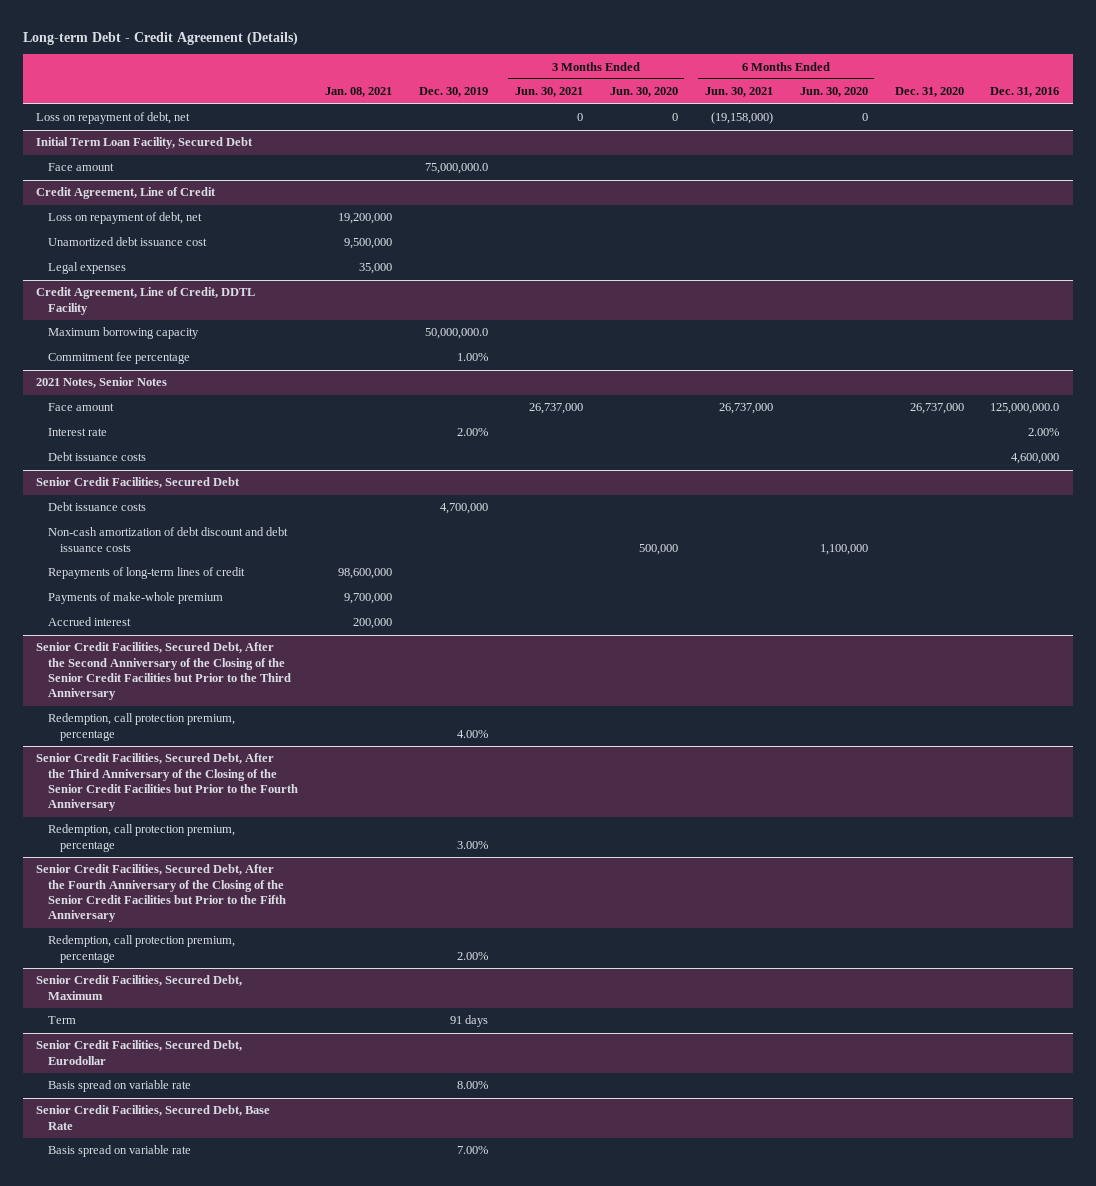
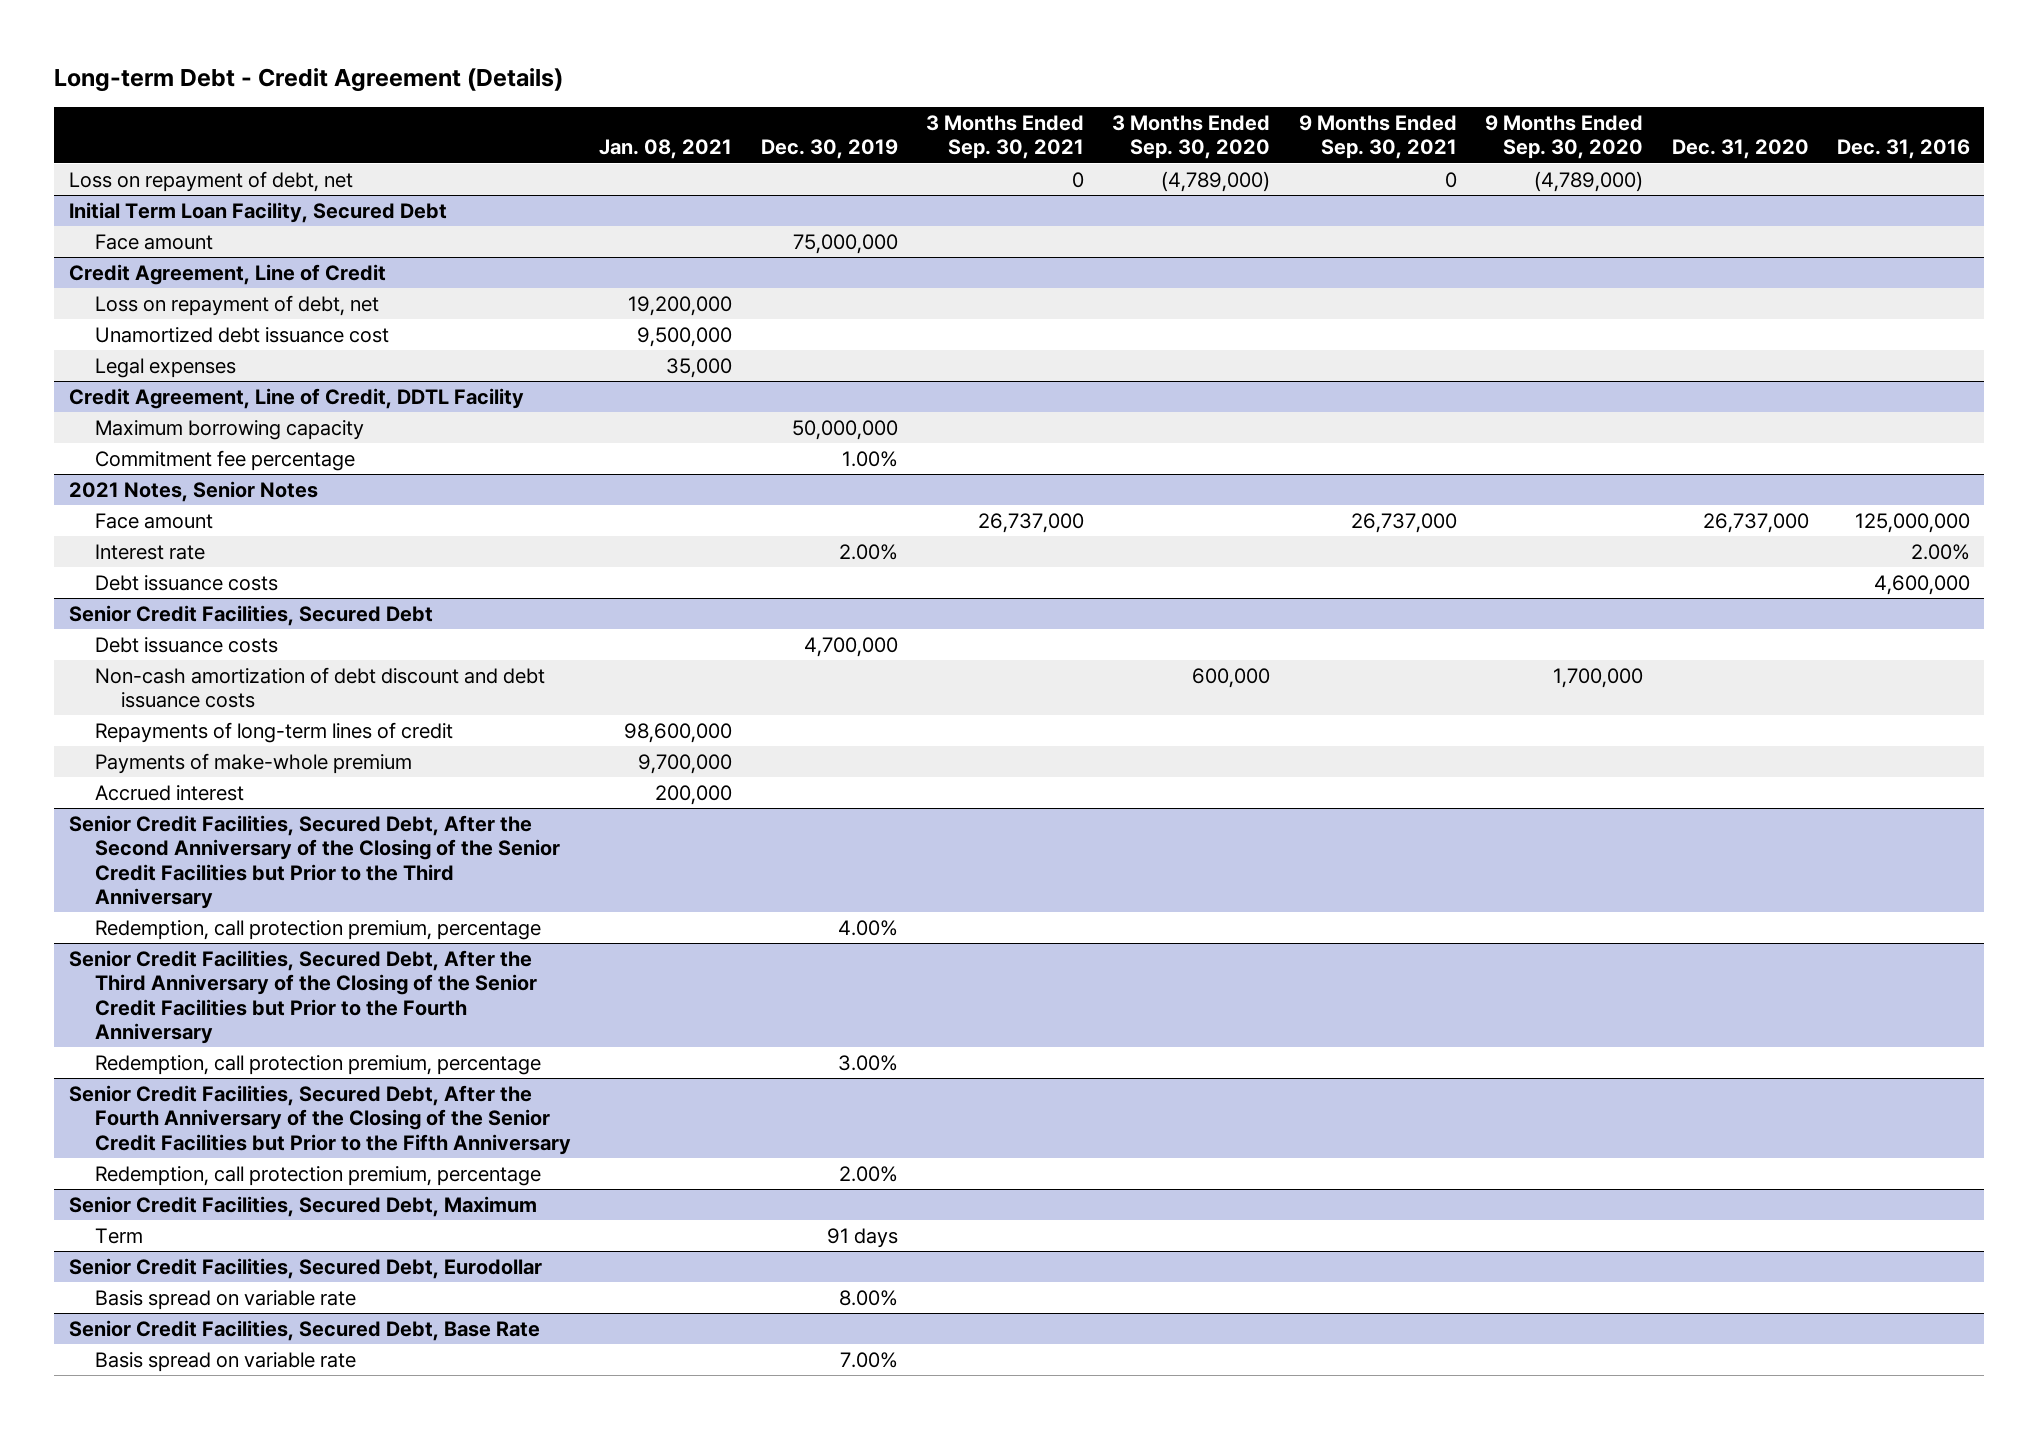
- | Jan. 08, 2021 | Dec. 30, 2019 | 3 Months Ended Jun. 30, 2021 | 3 Months Ended Jun. 30, 2020 | 6 Months Ended Jun. 30, 2021 | 6 Months Ended Jun. 30, 2020 | Dec. 31, 2020 | Dec. 31, 2016
+ | Jan. 08, 2021 | Dec. 30, 2019 | 3 Months Ended Sep. 30, 2021 | 3 Months Ended Sep. 30, 2020 | 9 Months Ended Sep. 30, 2021 | 9 Months Ended Sep. 30, 2020 | Dec. 31, 2020 | Dec. 31, 2016
@ Initial Term Loan Facility, Secured Debt
- Face amount | | 75,000,000.0 | | | | | |
+ Face amount | | 75,000,000 | | | | | |
@ Credit Agreement, Line of Credit, DDTL Facility
- Maximum borrowing capacity | | 50,000,000.0 | | | | | |
+ Maximum borrowing capacity | | 50,000,000 | | | | | |
@ 2021 Notes, Senior Notes
- Face amount | | | 26,737,000 | | 26,737,000 | | 26,737,000 | 125,000,000.0
+ Face amount | | | 26,737,000 | | 26,737,000 | | 26,737,000 | 125,000,000

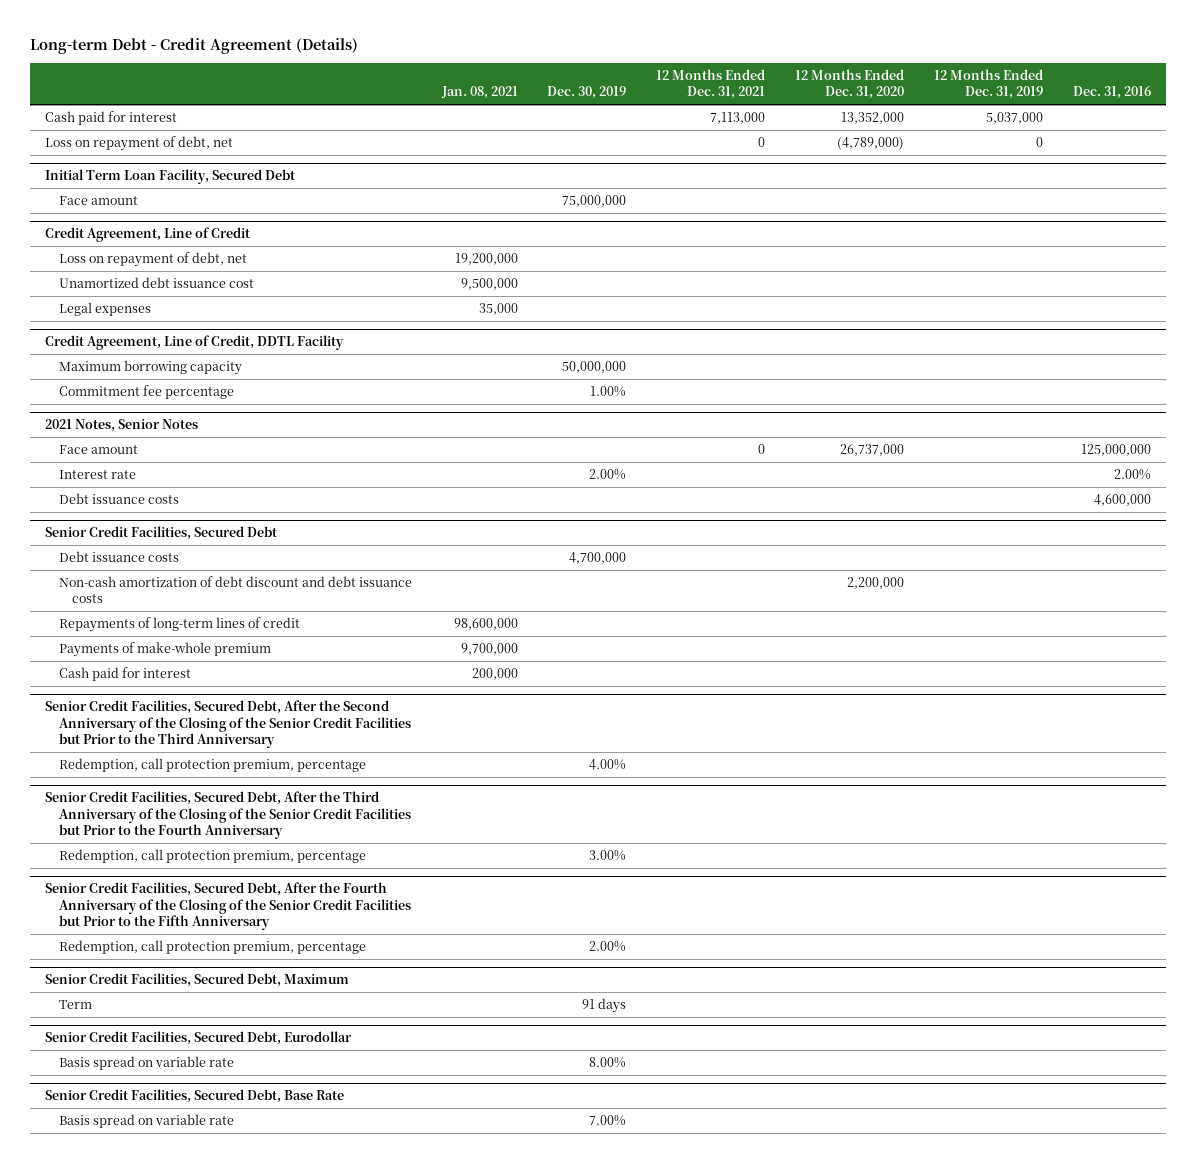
- | Jan. 08, 2021 | Dec. 30, 2019 | 3 Months Ended Sep. 30, 2021 | 3 Months Ended Sep. 30, 2020 | 9 Months Ended Sep. 30, 2021 | 9 Months Ended Sep. 30, 2020 | Dec. 31, 2020 | Dec. 31, 2016
+ | Jan. 08, 2021 | Dec. 30, 2019 | 12 Months Ended Dec. 31, 2021 | 12 Months Ended Dec. 31, 2020 | 12 Months Ended Dec. 31, 2019 | Dec. 31, 2016
+ Cash paid for interest | | | 7,113,000 | 13,352,000 | 5,037,000 |
@ Senior Credit Facilities, Secured Debt
- Accrued interest | 200,000 | | | | | | |
+ Cash paid for interest | 200,000 | | | | |

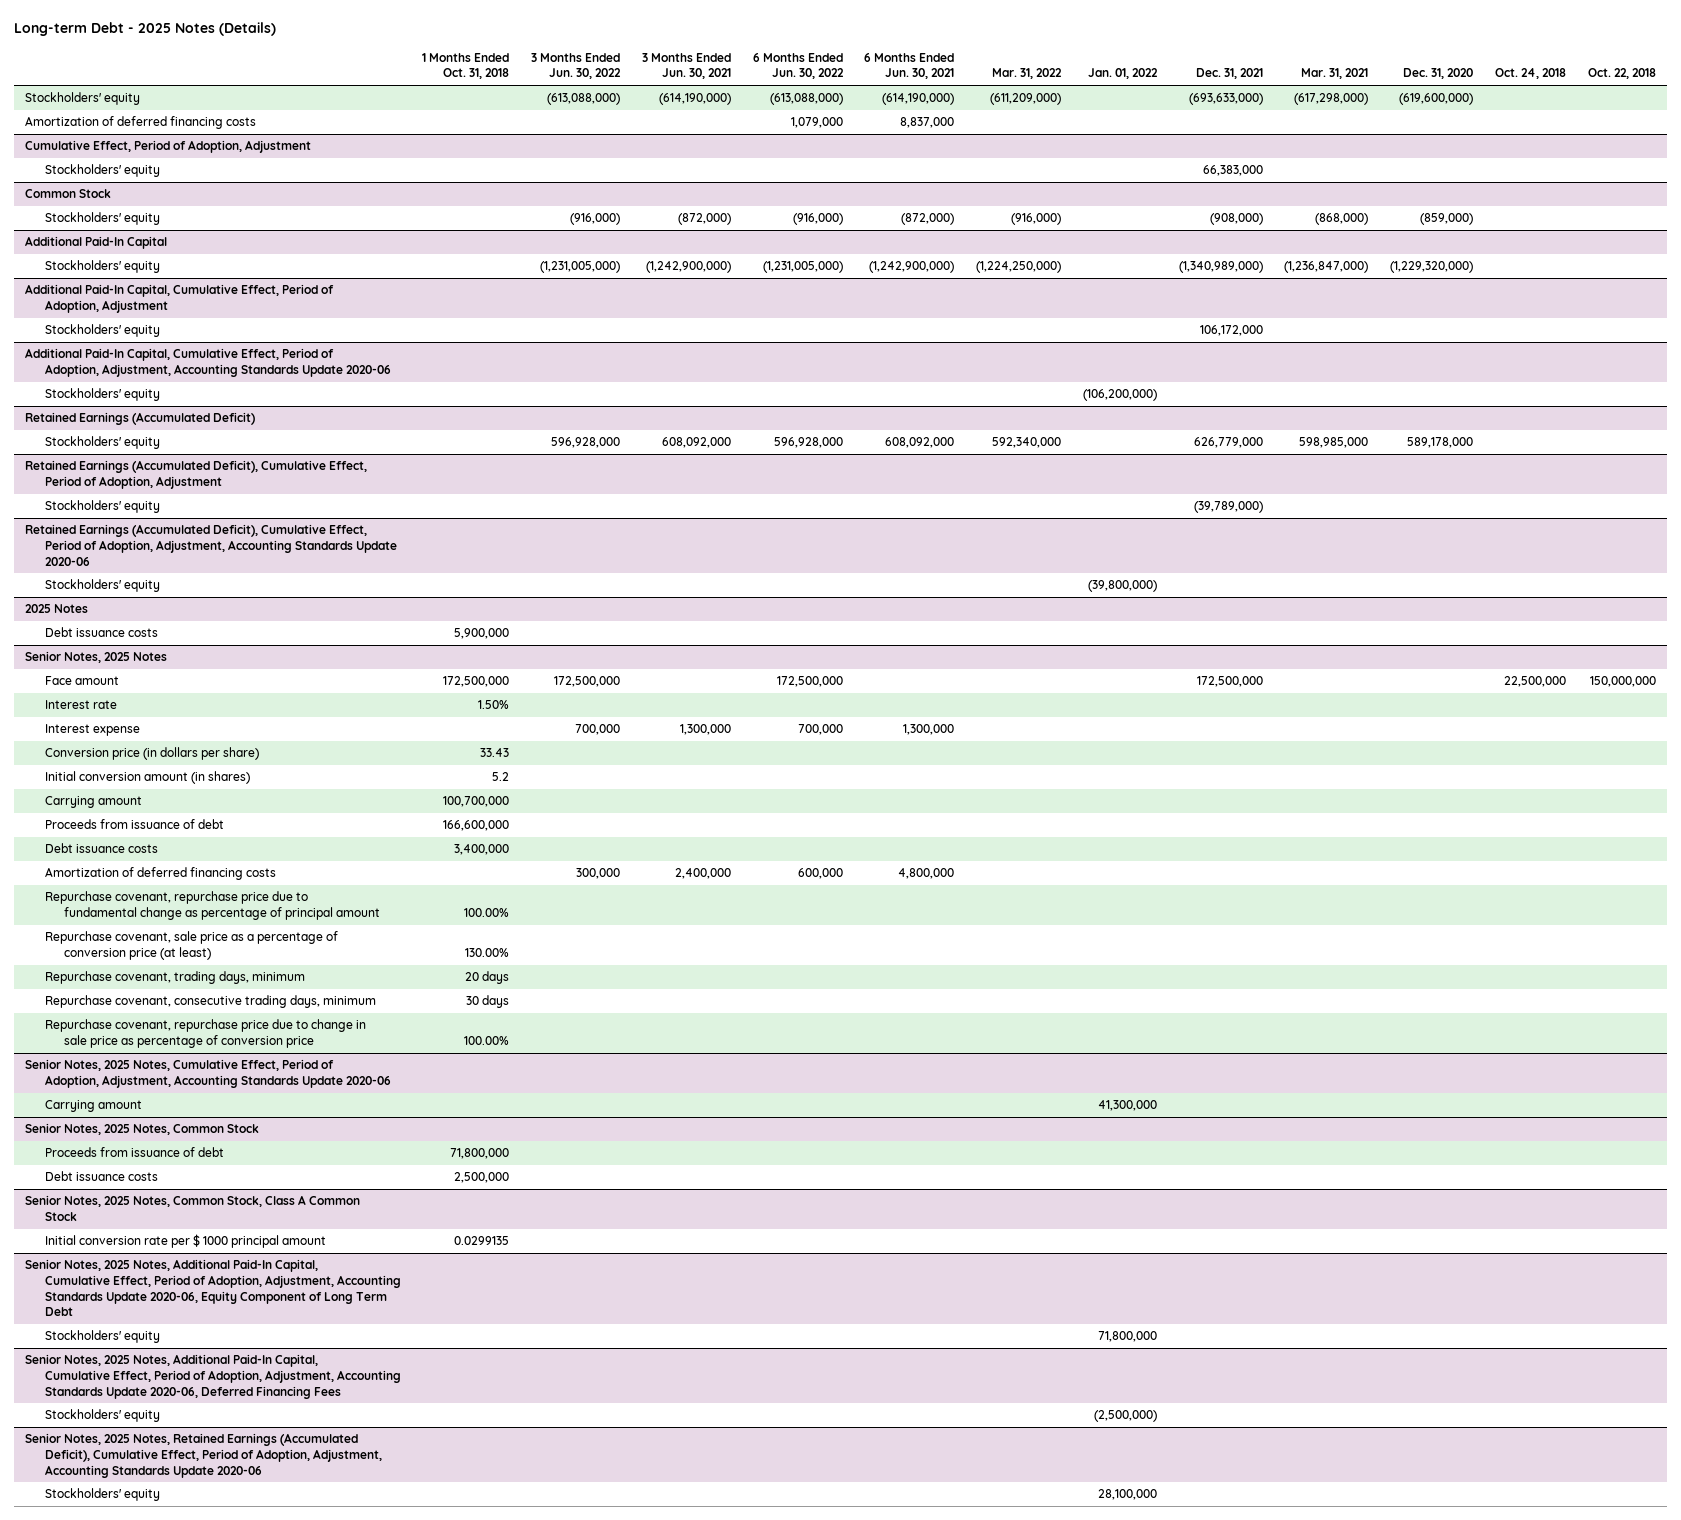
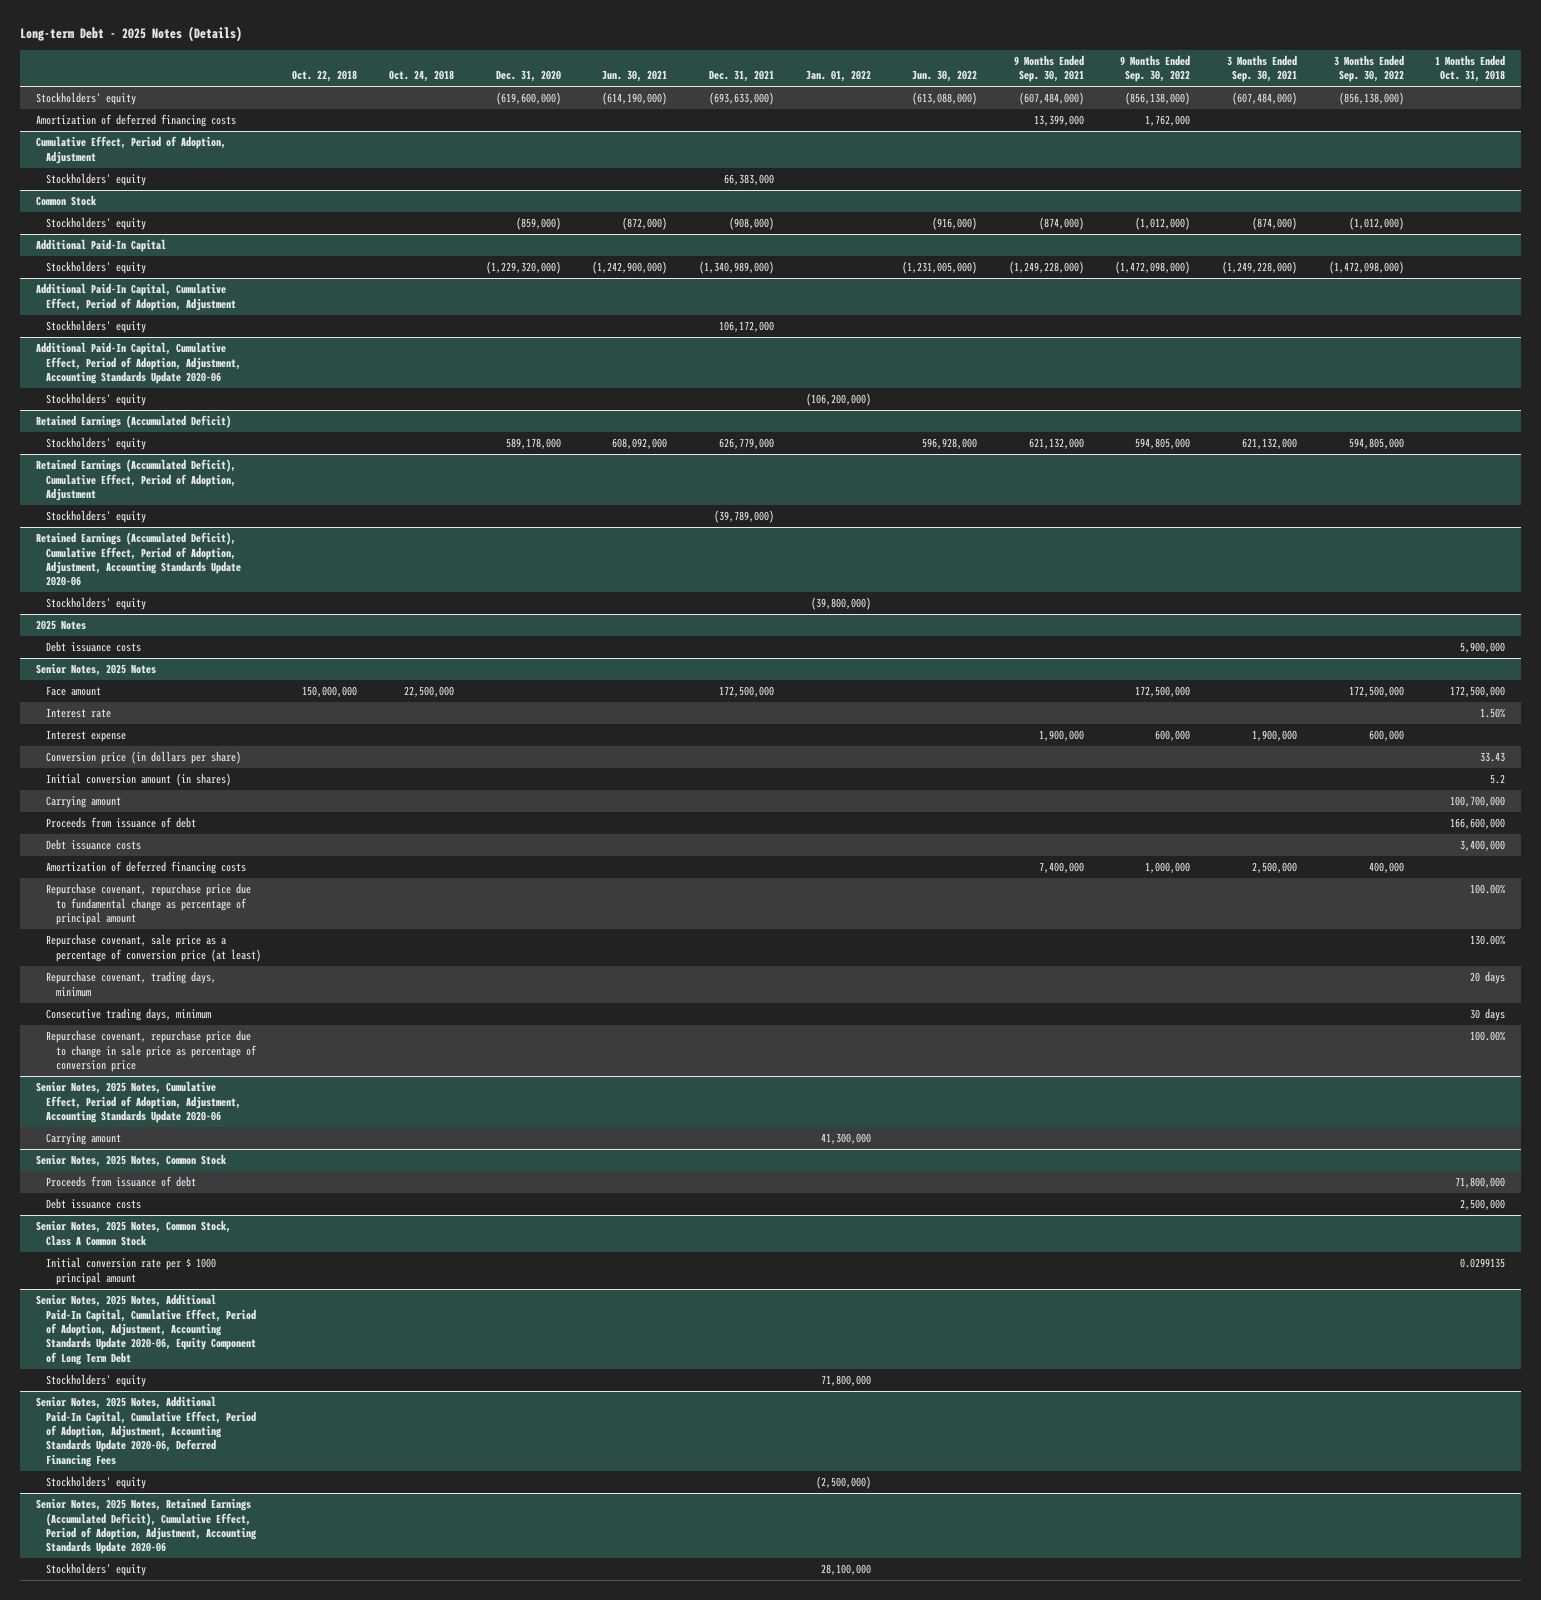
- | 1 Months Ended Oct. 31, 2018 | 3 Months Ended Jun. 30, 2022 | 3 Months Ended Jun. 30, 2021 | 6 Months Ended Jun. 30, 2022 | 6 Months Ended Jun. 30, 2021 | Mar. 31, 2022 | Jan. 01, 2022 | Dec. 31, 2021 | Mar. 31, 2021 | Dec. 31, 2020 | Oct. 24, 2018 | Oct. 22, 2018
+ | Oct. 22, 2018 | Oct. 24, 2018 | Dec. 31, 2020 | Jun. 30, 2021 | Dec. 31, 2021 | Jan. 01, 2022 | Jun. 30, 2022 | 9 Months Ended Sep. 30, 2021 | 9 Months Ended Sep. 30, 2022 | 3 Months Ended Sep. 30, 2021 | 3 Months Ended Sep. 30, 2022 | 1 Months Ended Oct. 31, 2018
@ Senior Notes, 2025 Notes
- Repurchase covenant, consecutive trading days, minimum | 30 days | | | | | | | | | | |
+ Consecutive trading days, minimum | | | | | | | | | | | | 30 days

